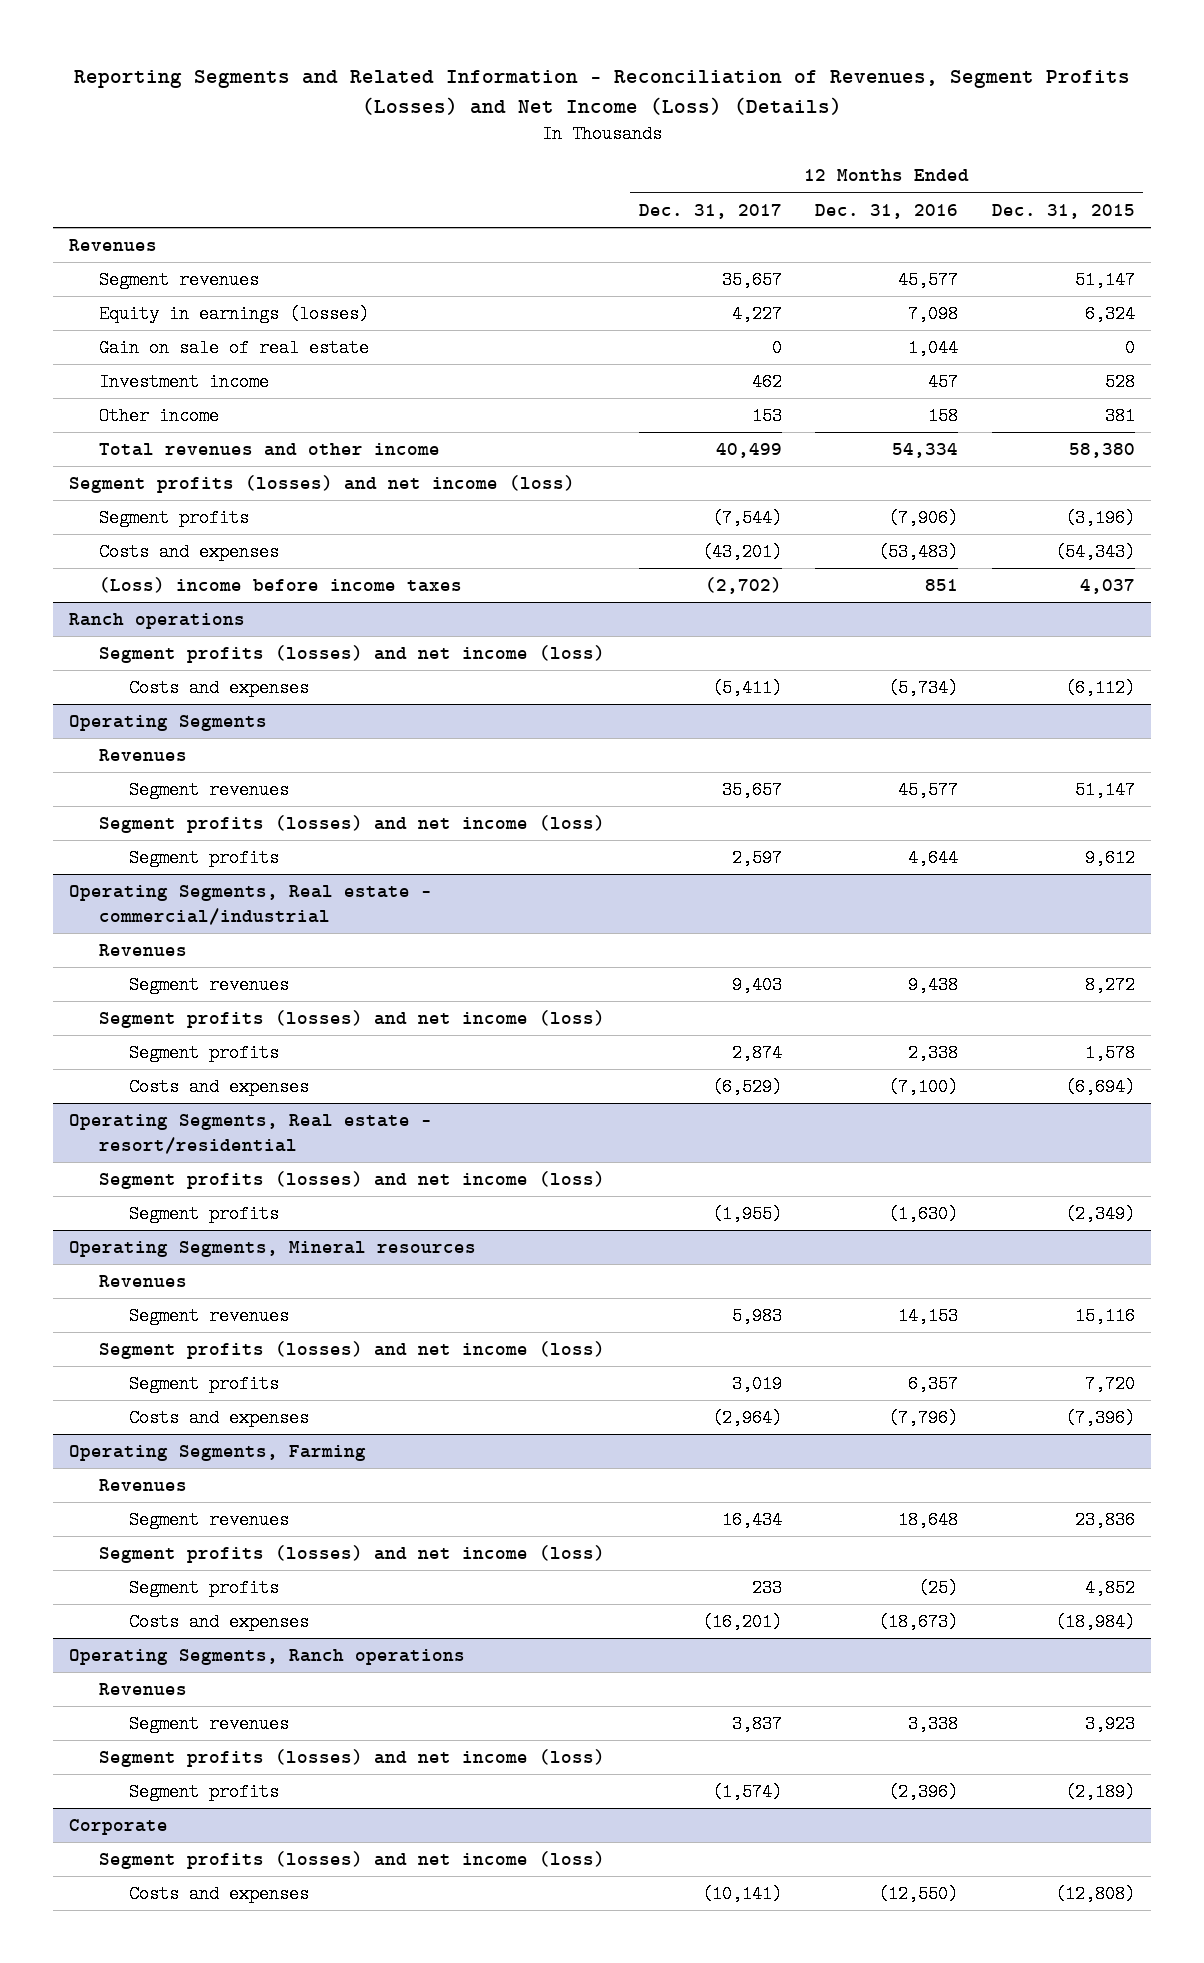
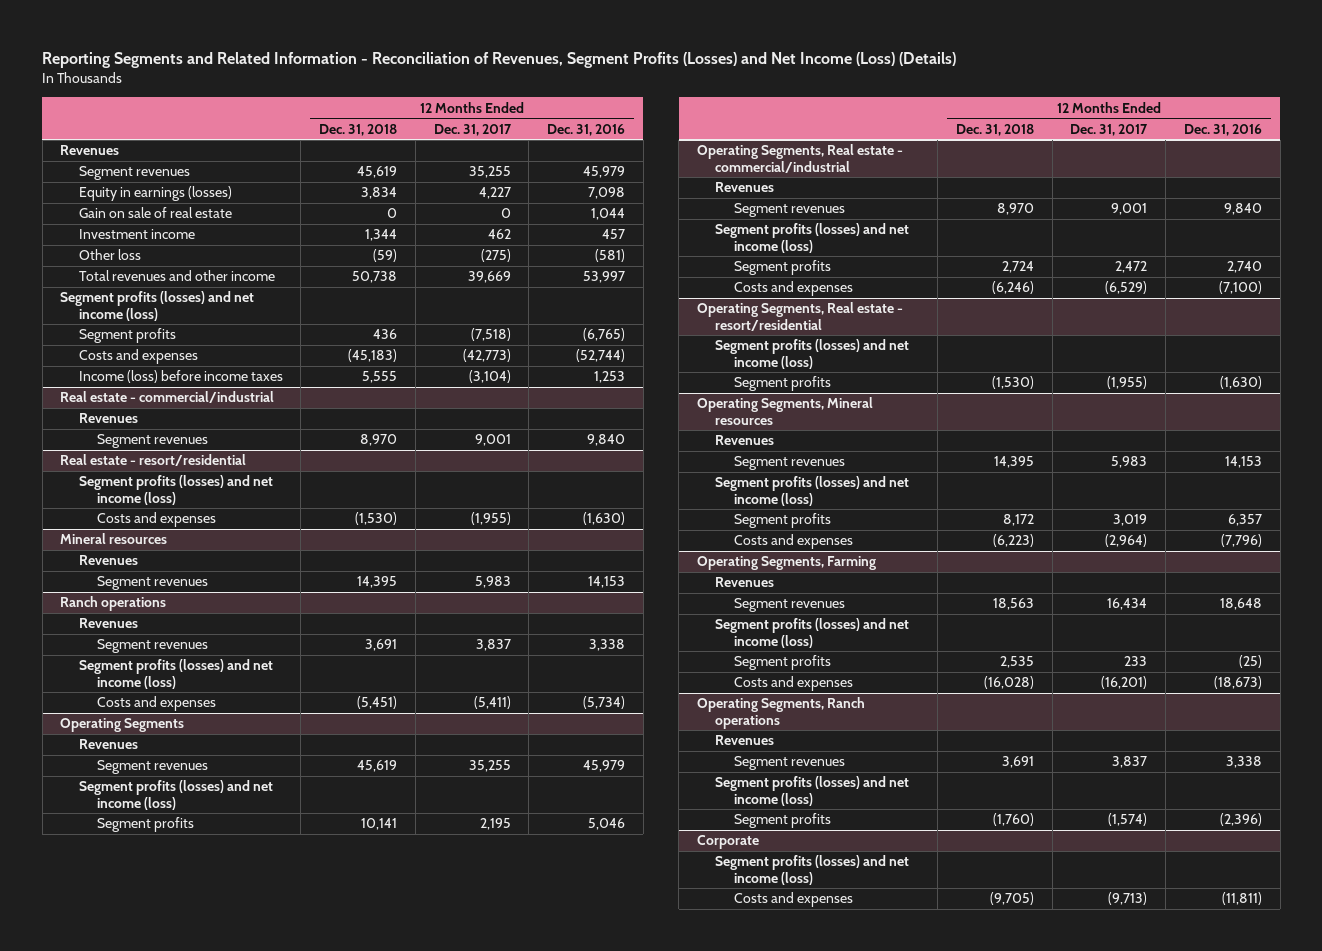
- | 12 Months Ended Dec. 31, 2017 | 12 Months Ended Dec. 31, 2016 | 12 Months Ended Dec. 31, 2015
+ | 12 Months Ended Dec. 31, 2018 | 12 Months Ended Dec. 31, 2017 | 12 Months Ended Dec. 31, 2016
- Segment revenues | 35,657 | 45,577 | 51,147
+ Segment revenues | 45,619 | 35,255 | 45,979
- Other income | 153 | 158 | 381
- Total revenues and other income | 40,499 | 54,334 | 58,380
+ Other loss | (59) | (275) | (581)
+ Total revenues and other income | 50,738 | 39,669 | 53,997
- Segment profits | (7,544) | (7,906) | (3,196)
- Costs and expenses | (43,201) | (53,483) | (54,343)
- (Loss) income before income taxes | (2,702) | 851 | 4,037
+ Segment profits | 436 | (7,518) | (6,765)
+ Costs and expenses | (45,183) | (42,773) | (52,744)
+ Income (loss) before income taxes | 5,555 | (3,104) | 1,253
+ Real estate - commercial/industrial
+ Revenues
+ Segment revenues | 8,970 | 9,001 | 9,840
+ Real estate - resort/residential
+ Segment profits (losses) and net income (loss)
+ Costs and expenses | (1,530) | (1,955) | (1,630)
+ Mineral resources
+ Revenues
+ Segment revenues | 14,395 | 5,983 | 14,153
@ Ranch operations
+ Revenues
+ Segment revenues | 3,691 | 3,837 | 3,338
@ Operating Segments
- Segment revenues | 35,657 | 45,577 | 51,147
+ Segment revenues | 45,619 | 35,255 | 45,979
- Segment profits | 2,597 | 4,644 | 9,612
+ Segment profits | 10,141 | 2,195 | 5,046
@ Operating Segments, Real estate - commercial/industrial
- Segment revenues | 9,403 | 9,438 | 8,272
+ Segment revenues | 8,970 | 9,001 | 9,840
- Segment profits | 2,874 | 2,338 | 1,578
+ Segment profits | 2,724 | 2,472 | 2,740
@ Corporate
- Costs and expenses | (10,141) | (12,550) | (12,808)
+ Costs and expenses | (9,705) | (9,713) | (11,811)

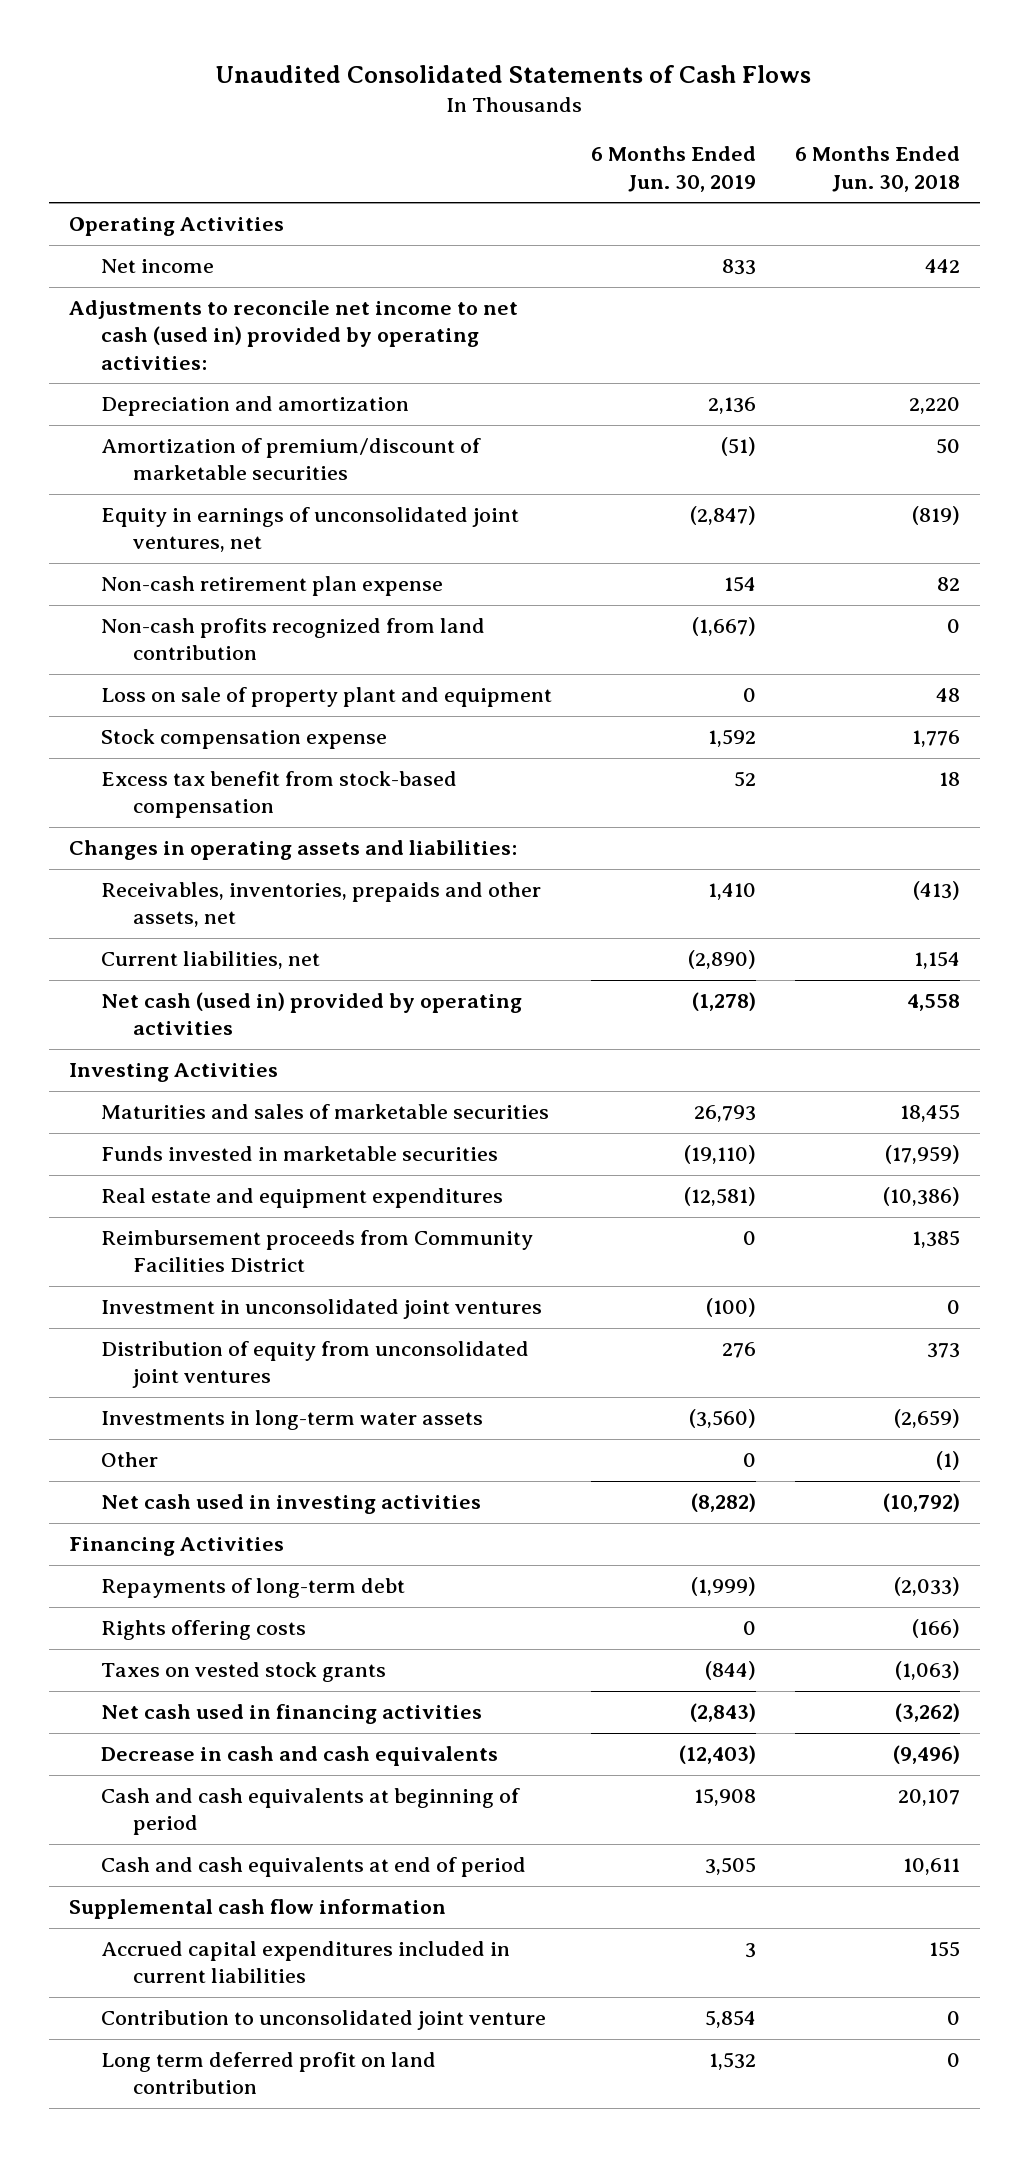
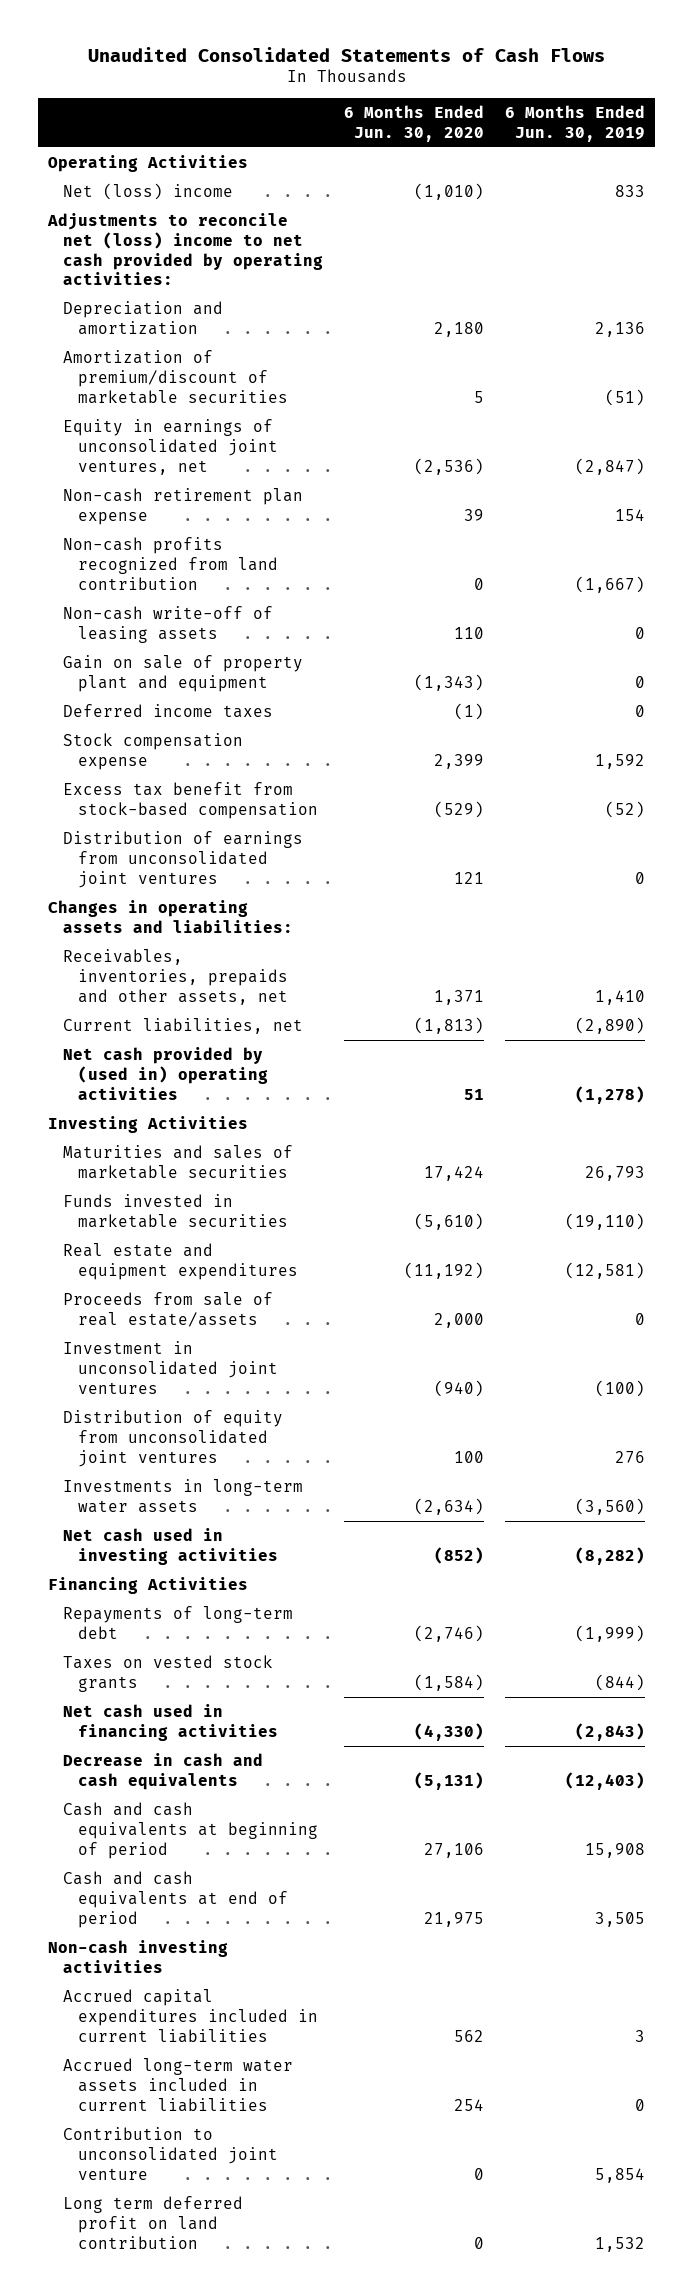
- | 6 Months Ended Jun. 30, 2019 | 6 Months Ended Jun. 30, 2018
+ | 6 Months Ended Jun. 30, 2020 | 6 Months Ended Jun. 30, 2019
- Net income | 833 | 442
- Adjustments to reconcile net income to net cash (used in) provided by operating activities:
+ Net (loss) income | (1,010) | 833
+ Adjustments to reconcile net (loss) income to net cash provided by operating activities:
- Loss on sale of property plant and equipment | 0 | 48
+ Non-cash write-off of leasing assets | 110 | 0
+ Gain on sale of property plant and equipment | (1,343) | 0
+ Deferred income taxes | (1) | 0
- Excess tax benefit from stock-based compensation | 52 | 18
+ Excess tax benefit from stock-based compensation | (529) | (52)
+ Distribution of earnings from unconsolidated joint ventures | 121 | 0
- Net cash (used in) provided by operating activities | (1,278) | 4,558
+ Net cash provided by (used in) operating activities | 51 | (1,278)
- Reimbursement proceeds from Community Facilities District | 0 | 1,385
+ Proceeds from sale of real estate/assets | 2,000 | 0
- Other | 0 | (1)
- Rights offering costs | 0 | (166)
- Supplemental cash flow information
+ Non-cash investing activities
+ Accrued long-term water assets included in current liabilities | 254 | 0

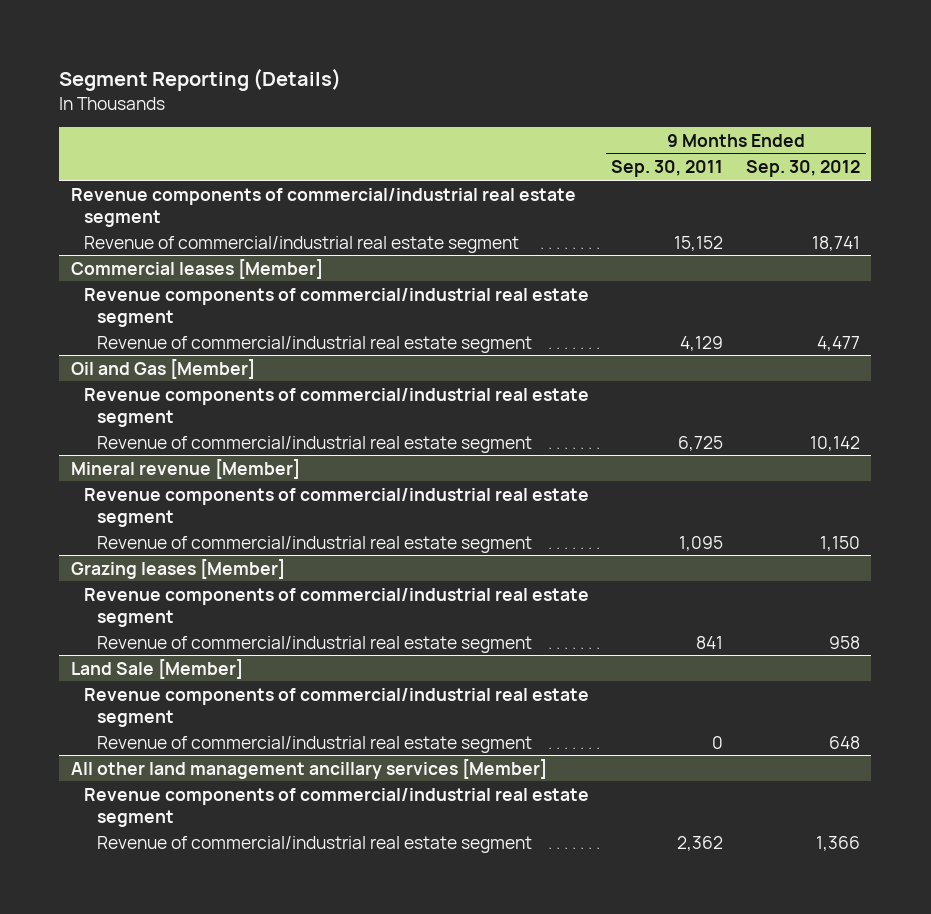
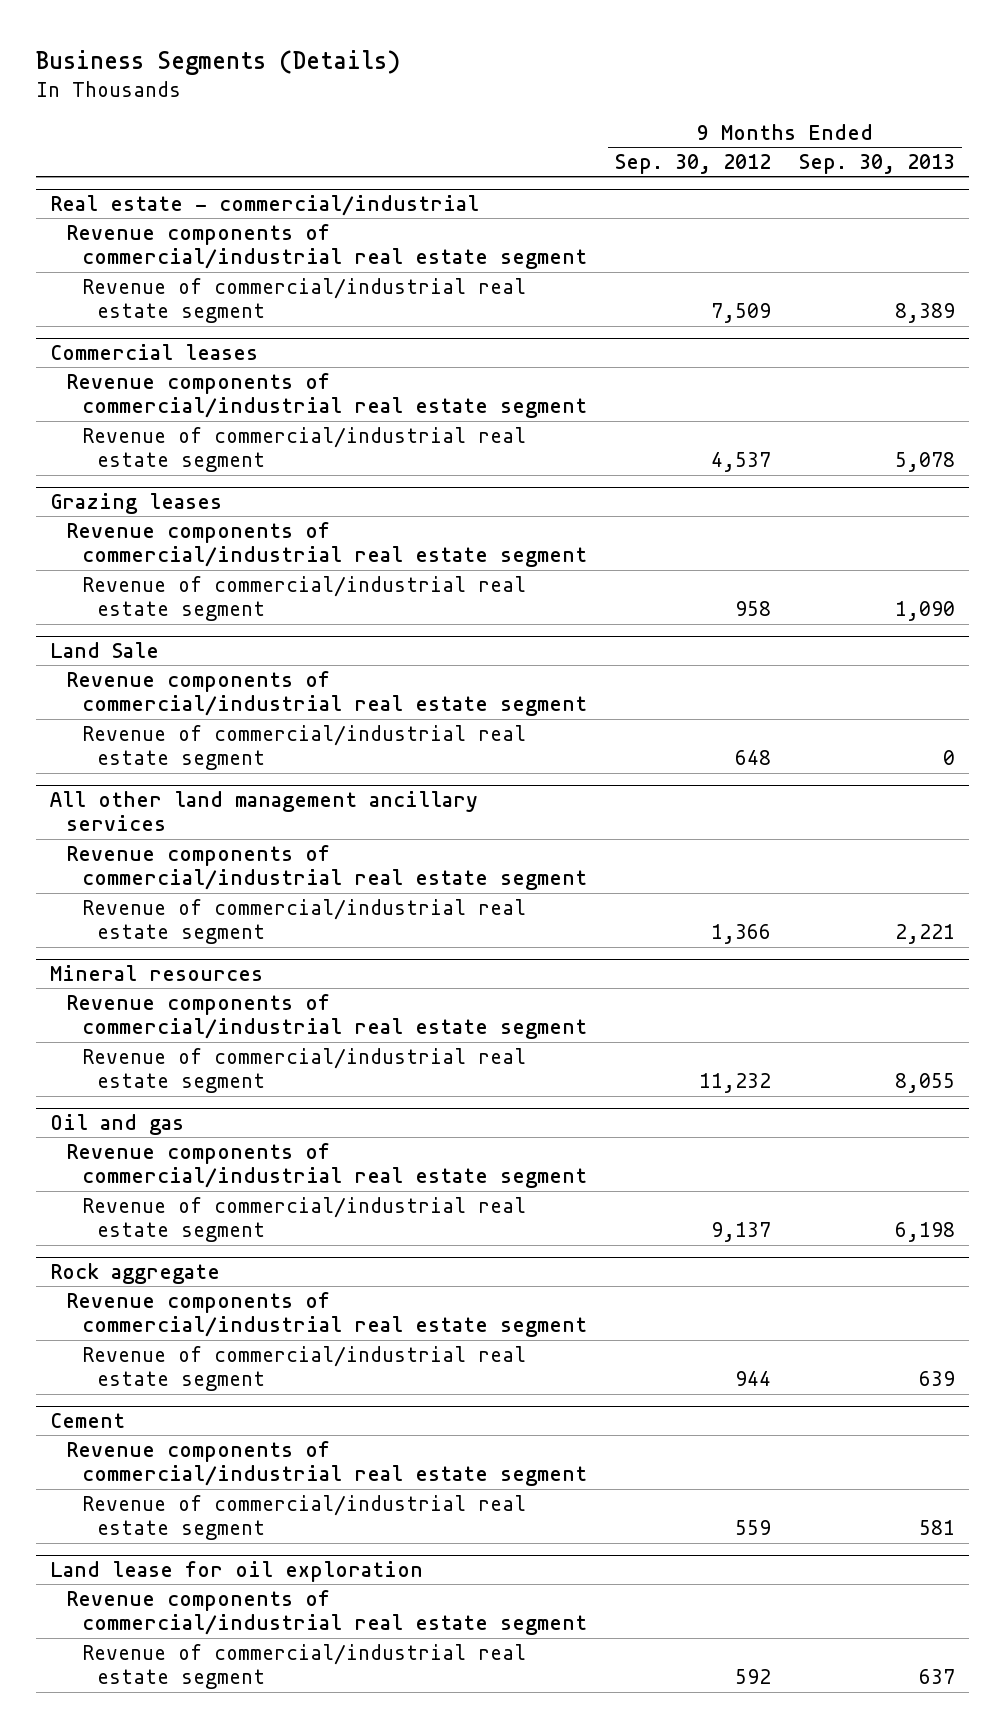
- Segment Reporting (Details)
+ Business Segments (Details)
- | 9 Months Ended Sep. 30, 2011 | 9 Months Ended Sep. 30, 2012
+ | 9 Months Ended Sep. 30, 2012 | 9 Months Ended Sep. 30, 2013
- Revenue components of commercial/industrial real estate segment
- Revenue of commercial/industrial real estate segment | 15,152 | 18,741
- Commercial leases [Member]
- Revenue components of commercial/industrial real estate segment
- Revenue of commercial/industrial real estate segment | 4,129 | 4,477
- Oil and Gas [Member]
+ Real estate - commercial/industrial
- Revenue of commercial/industrial real estate segment | 6,725 | 10,142
- Mineral revenue [Member]
+ Revenue of commercial/industrial real estate segment | 7,509 | 8,389
+ Commercial leases
- Revenue of commercial/industrial real estate segment | 1,095 | 1,150
- Grazing leases [Member]
+ Revenue of commercial/industrial real estate segment | 4,537 | 5,078
+ Grazing leases
- Land Sale [Member]
+ Land Sale
- All other land management ancillary services [Member]
+ All other land management ancillary services
+ Mineral resources
+ Revenue components of commercial/industrial real estate segment
+ Revenue of commercial/industrial real estate segment | 11,232 | 8,055
+ Oil and gas
+ Revenue components of commercial/industrial real estate segment
+ Revenue of commercial/industrial real estate segment | 9,137 | 6,198
+ Rock aggregate
+ Revenue components of commercial/industrial real estate segment
+ Revenue of commercial/industrial real estate segment | 944 | 639
+ Cement
+ Revenue components of commercial/industrial real estate segment
+ Revenue of commercial/industrial real estate segment | 559 | 581
+ Land lease for oil exploration
+ Revenue components of commercial/industrial real estate segment
+ Revenue of commercial/industrial real estate segment | 592 | 637

